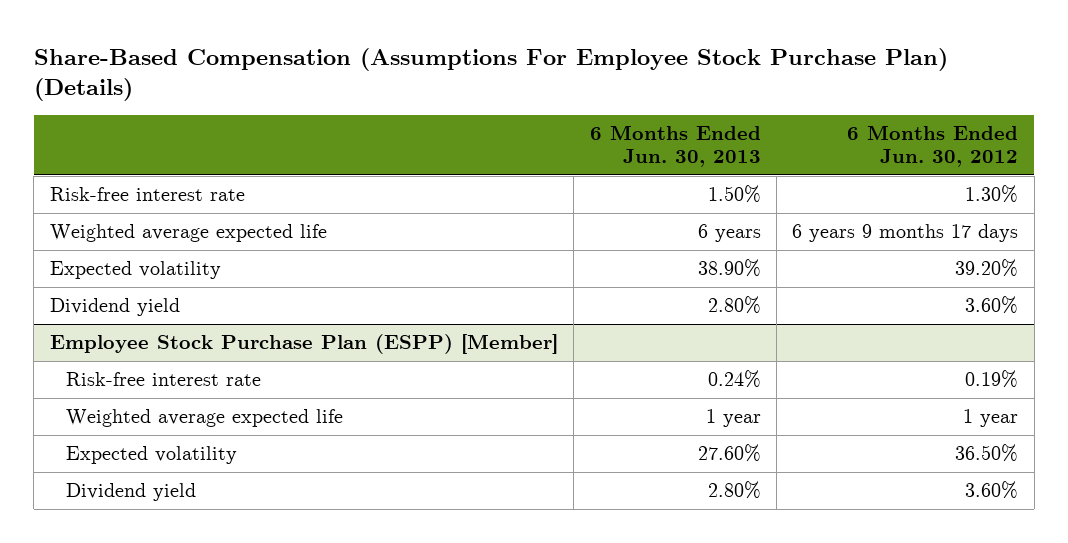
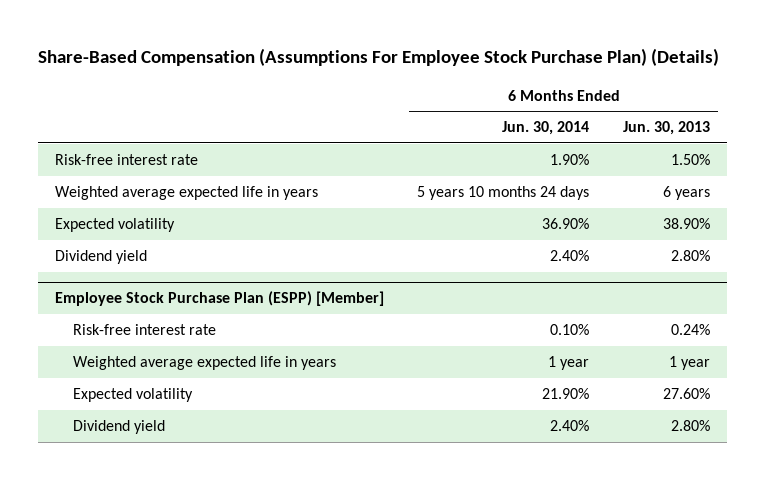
- | 6 Months Ended Jun. 30, 2013 | 6 Months Ended Jun. 30, 2012
+ | 6 Months Ended Jun. 30, 2014 | 6 Months Ended Jun. 30, 2013
- Weighted average expected life | 6 years | 6 years 9 months 17 days
+ Weighted average expected life in years | 5 years 10 months 24 days | 6 years
@ Employee Stock Purchase Plan (ESPP) [Member]
- Weighted average expected life | 1 year | 1 year
+ Weighted average expected life in years | 1 year | 1 year

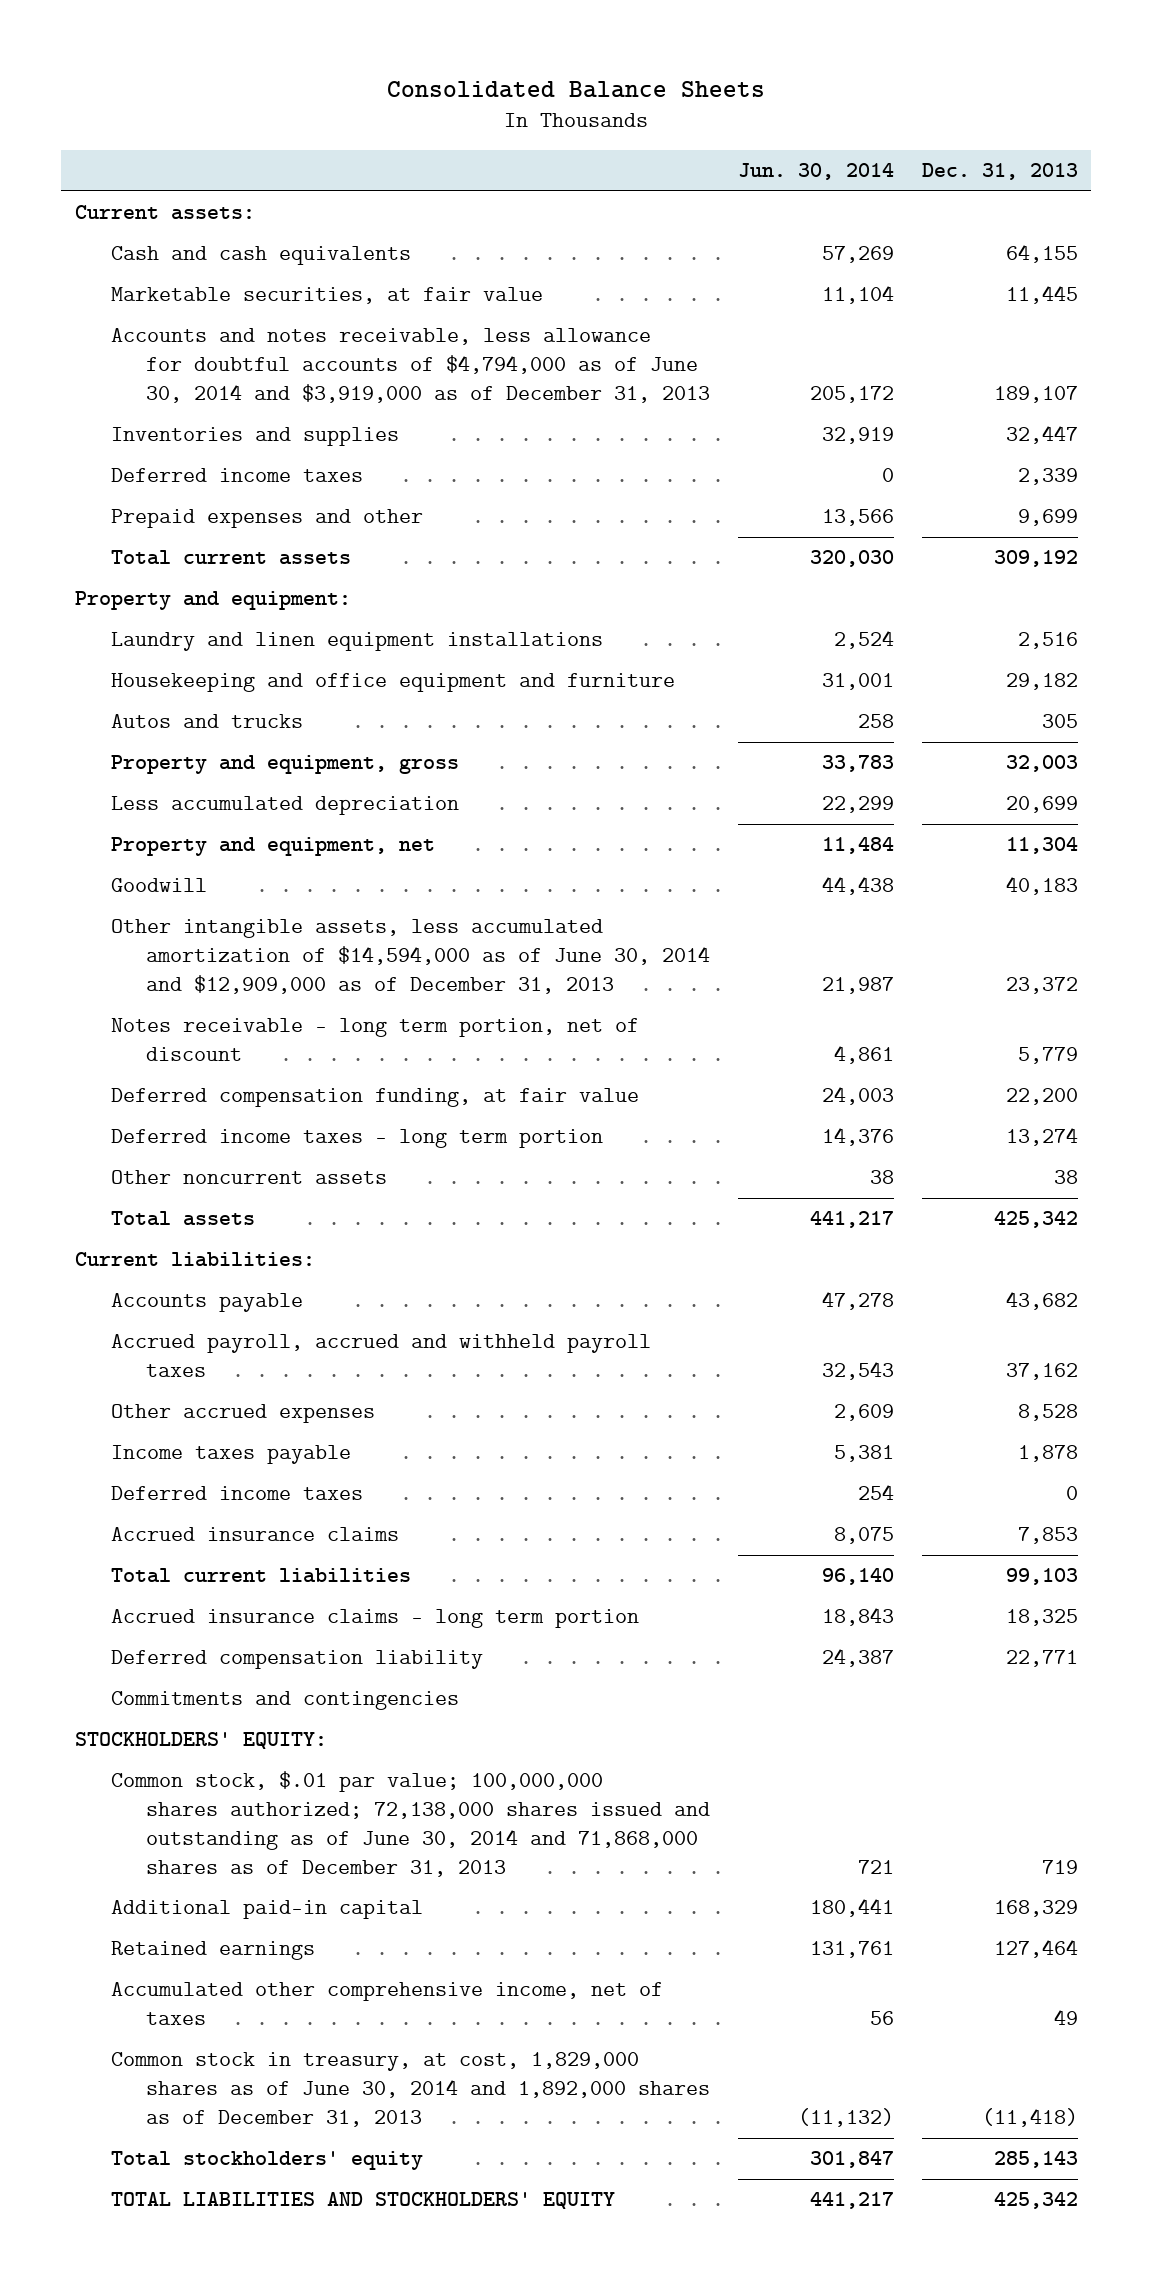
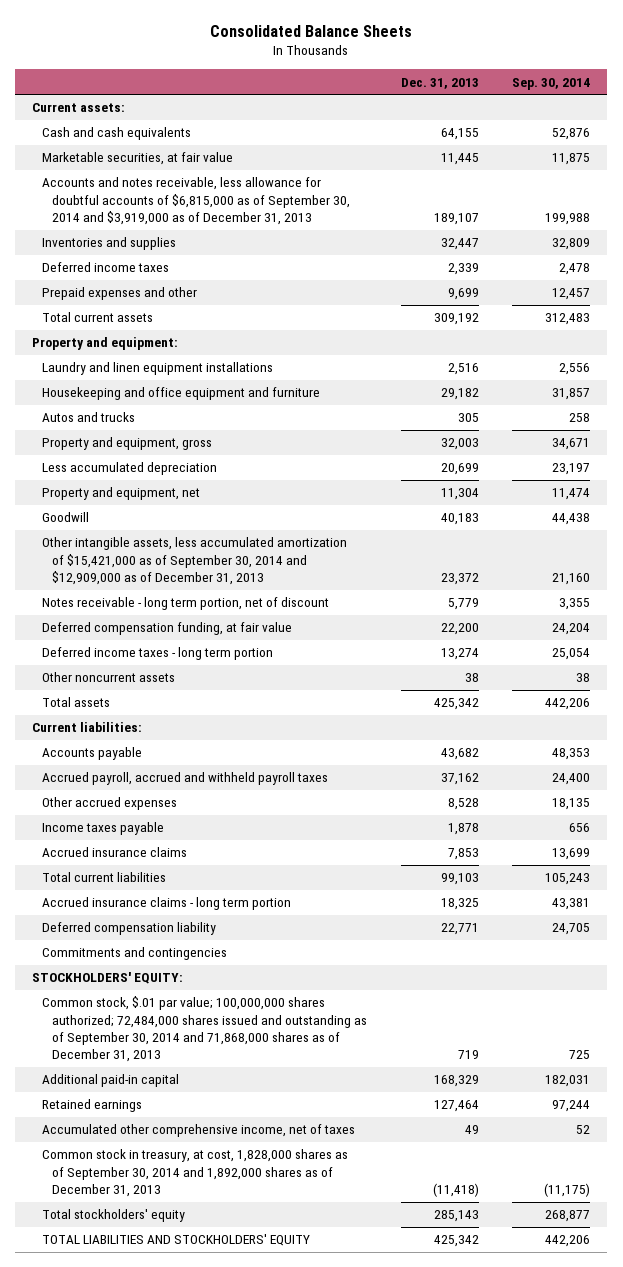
- | Jun. 30, 2014 | Dec. 31, 2013
+ | Dec. 31, 2013 | Sep. 30, 2014
- Accounts and notes receivable, less allowance for doubtful accounts of $4,794,000 as of June 30, 2014 and $3,919,000 as of December 31, 2013 | 205,172 | 189,107
+ Accounts and notes receivable, less allowance for doubtful accounts of $6,815,000 as of September 30, 2014 and $3,919,000 as of December 31, 2013 | 189,107 | 199,988
- Other intangible assets, less accumulated amortization of $14,594,000 as of June 30, 2014 and $12,909,000 as of December 31, 2013 | 21,987 | 23,372
+ Other intangible assets, less accumulated amortization of $15,421,000 as of September 30, 2014 and $12,909,000 as of December 31, 2013 | 23,372 | 21,160
- Deferred income taxes | 254 | 0
- Common stock, $.01 par value; 100,000,000 shares authorized; 72,138,000 shares issued and outstanding as of June 30, 2014 and 71,868,000 shares as of December 31, 2013 | 721 | 719
+ Common stock, $.01 par value; 100,000,000 shares authorized; 72,484,000 shares issued and outstanding as of September 30, 2014 and 71,868,000 shares as of December 31, 2013 | 719 | 725
- Common stock in treasury, at cost, 1,829,000 shares as of June 30, 2014 and 1,892,000 shares as of December 31, 2013 | (11,132) | (11,418)
+ Common stock in treasury, at cost, 1,828,000 shares as of September 30, 2014 and 1,892,000 shares as of December 31, 2013 | (11,418) | (11,175)

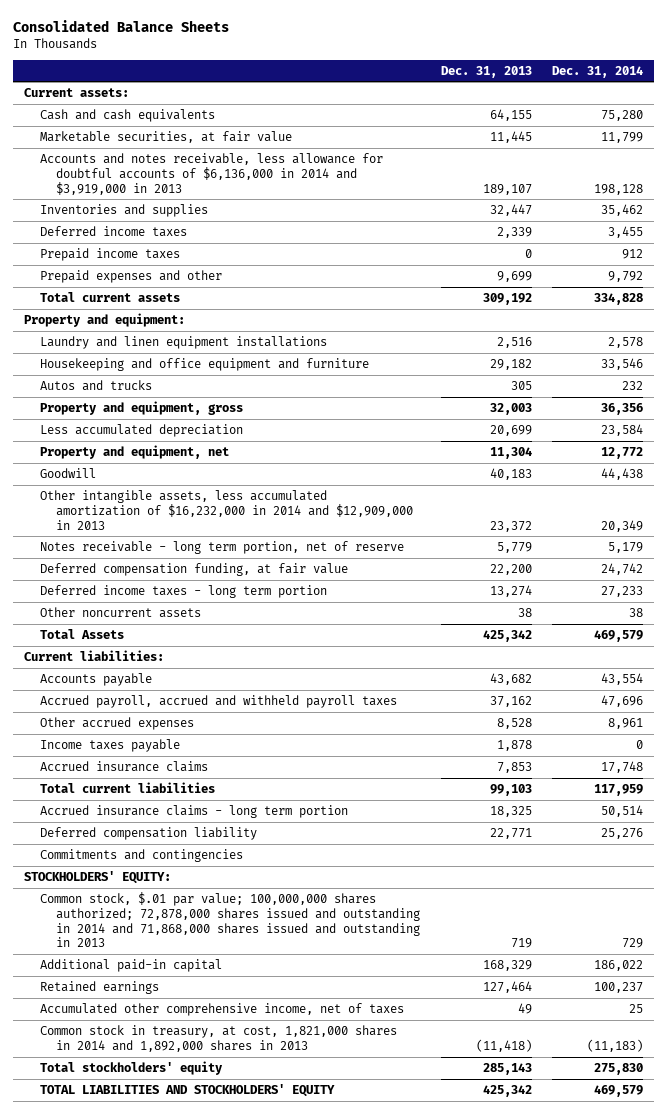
- | Dec. 31, 2013 | Sep. 30, 2014
+ | Dec. 31, 2013 | Dec. 31, 2014
- Accounts and notes receivable, less allowance for doubtful accounts of $6,815,000 as of September 30, 2014 and $3,919,000 as of December 31, 2013 | 189,107 | 199,988
+ Accounts and notes receivable, less allowance for doubtful accounts of $6,136,000 in 2014 and $3,919,000 in 2013 | 189,107 | 198,128
+ Prepaid income taxes | 0 | 912
- Other intangible assets, less accumulated amortization of $15,421,000 as of September 30, 2014 and $12,909,000 as of December 31, 2013 | 23,372 | 21,160
- Notes receivable - long term portion, net of discount | 5,779 | 3,355
+ Other intangible assets, less accumulated amortization of $16,232,000 in 2014 and $12,909,000 in 2013 | 23,372 | 20,349
+ Notes receivable - long term portion, net of reserve | 5,779 | 5,179
- Total assets | 425,342 | 442,206
+ Total Assets | 425,342 | 469,579
- Common stock, $.01 par value; 100,000,000 shares authorized; 72,484,000 shares issued and outstanding as of September 30, 2014 and 71,868,000 shares as of December 31, 2013 | 719 | 725
+ Common stock, $.01 par value; 100,000,000 shares authorized; 72,878,000 shares issued and outstanding in 2014 and 71,868,000 shares issued and outstanding in 2013 | 719 | 729
- Common stock in treasury, at cost, 1,828,000 shares as of September 30, 2014 and 1,892,000 shares as of December 31, 2013 | (11,418) | (11,175)
+ Common stock in treasury, at cost, 1,821,000 shares in 2014 and 1,892,000 shares in 2013 | (11,418) | (11,183)

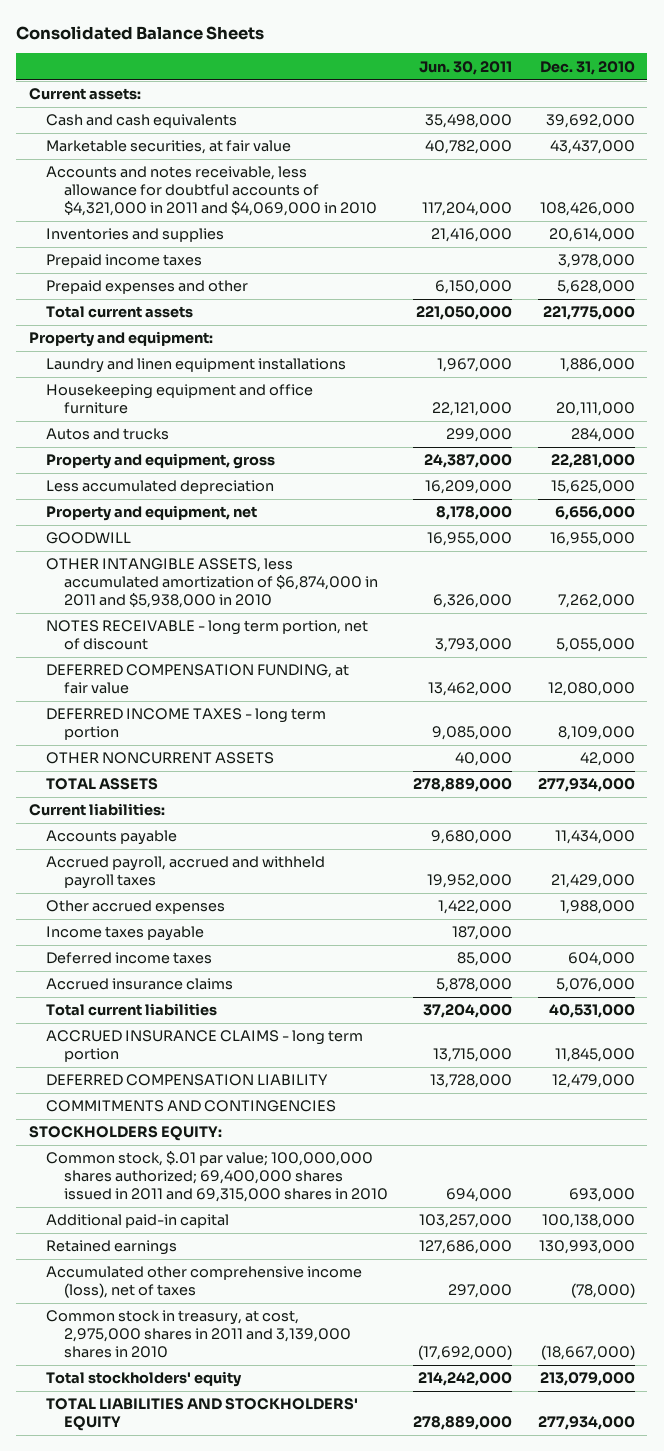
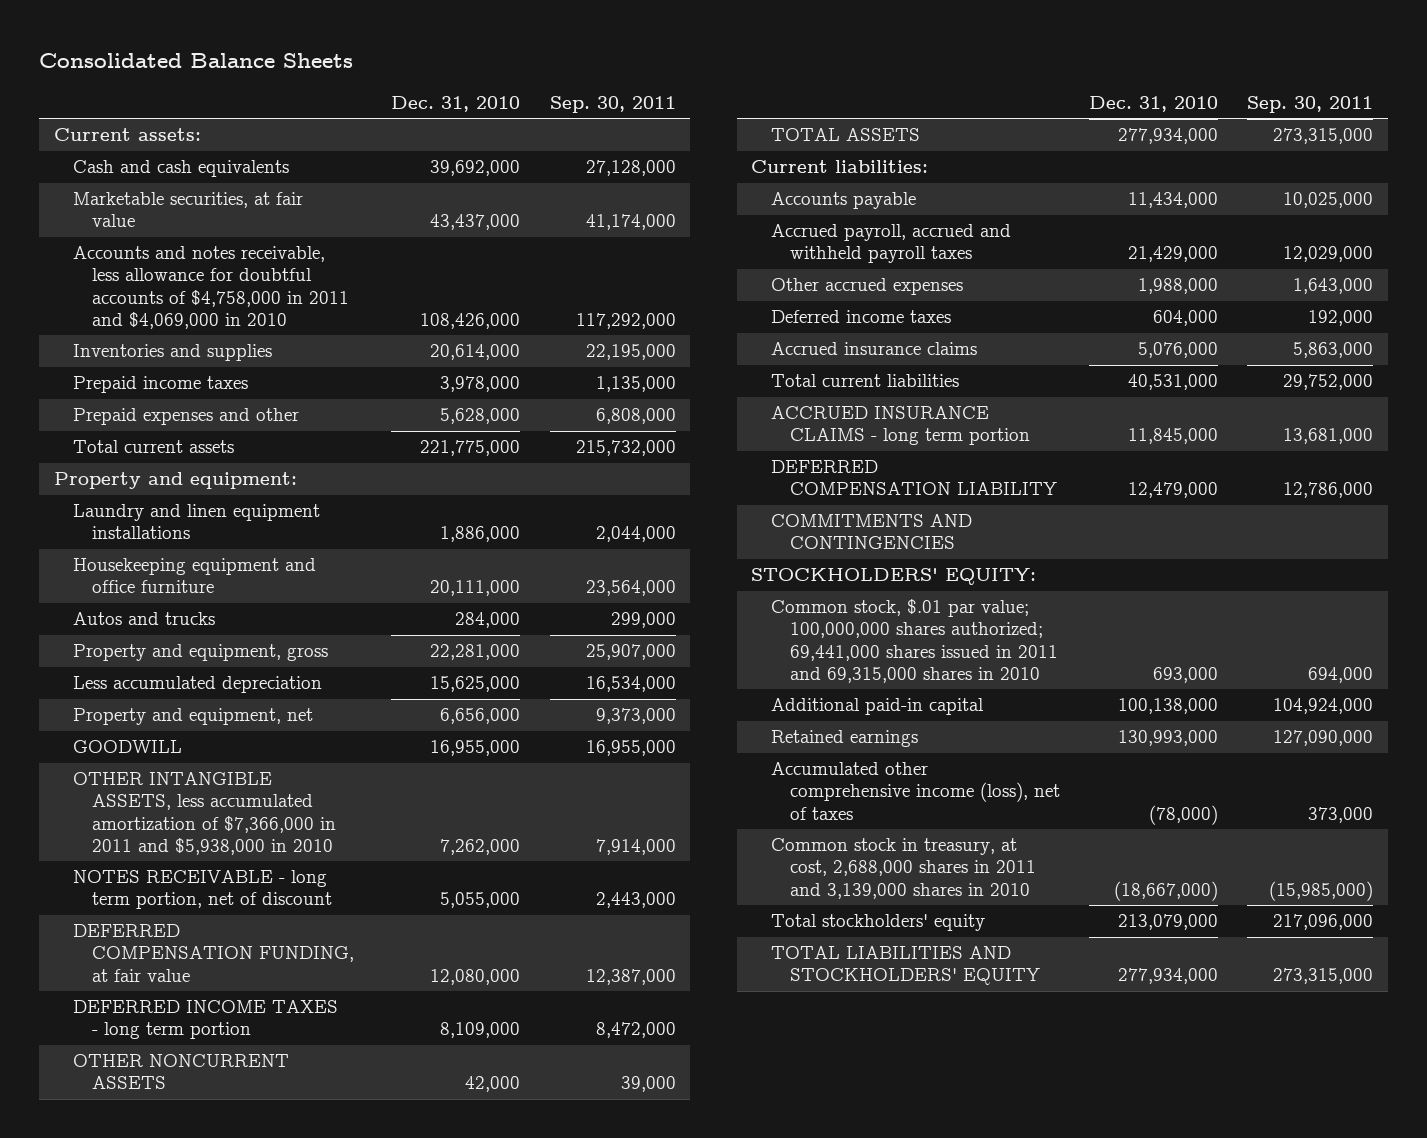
- | Jun. 30, 2011 | Dec. 31, 2010
+ | Dec. 31, 2010 | Sep. 30, 2011
- Accounts and notes receivable, less allowance for doubtful accounts of $4,321,000 in 2011 and $4,069,000 in 2010 | 117,204,000 | 108,426,000
+ Accounts and notes receivable, less allowance for doubtful accounts of $4,758,000 in 2011 and $4,069,000 in 2010 | 108,426,000 | 117,292,000
- OTHER INTANGIBLE ASSETS, less accumulated amortization of $6,874,000 in 2011 and $5,938,000 in 2010 | 6,326,000 | 7,262,000
+ OTHER INTANGIBLE ASSETS, less accumulated amortization of $7,366,000 in 2011 and $5,938,000 in 2010 | 7,262,000 | 7,914,000
- Income taxes payable | 187,000 |
- STOCKHOLDERS EQUITY:
- Common stock, $.01 par value; 100,000,000 shares authorized; 69,400,000 shares issued in 2011 and 69,315,000 shares in 2010 | 694,000 | 693,000
+ STOCKHOLDERS' EQUITY:
+ Common stock, $.01 par value; 100,000,000 shares authorized; 69,441,000 shares issued in 2011 and 69,315,000 shares in 2010 | 693,000 | 694,000
- Common stock in treasury, at cost, 2,975,000 shares in 2011 and 3,139,000 shares in 2010 | (17,692,000) | (18,667,000)
+ Common stock in treasury, at cost, 2,688,000 shares in 2011 and 3,139,000 shares in 2010 | (18,667,000) | (15,985,000)

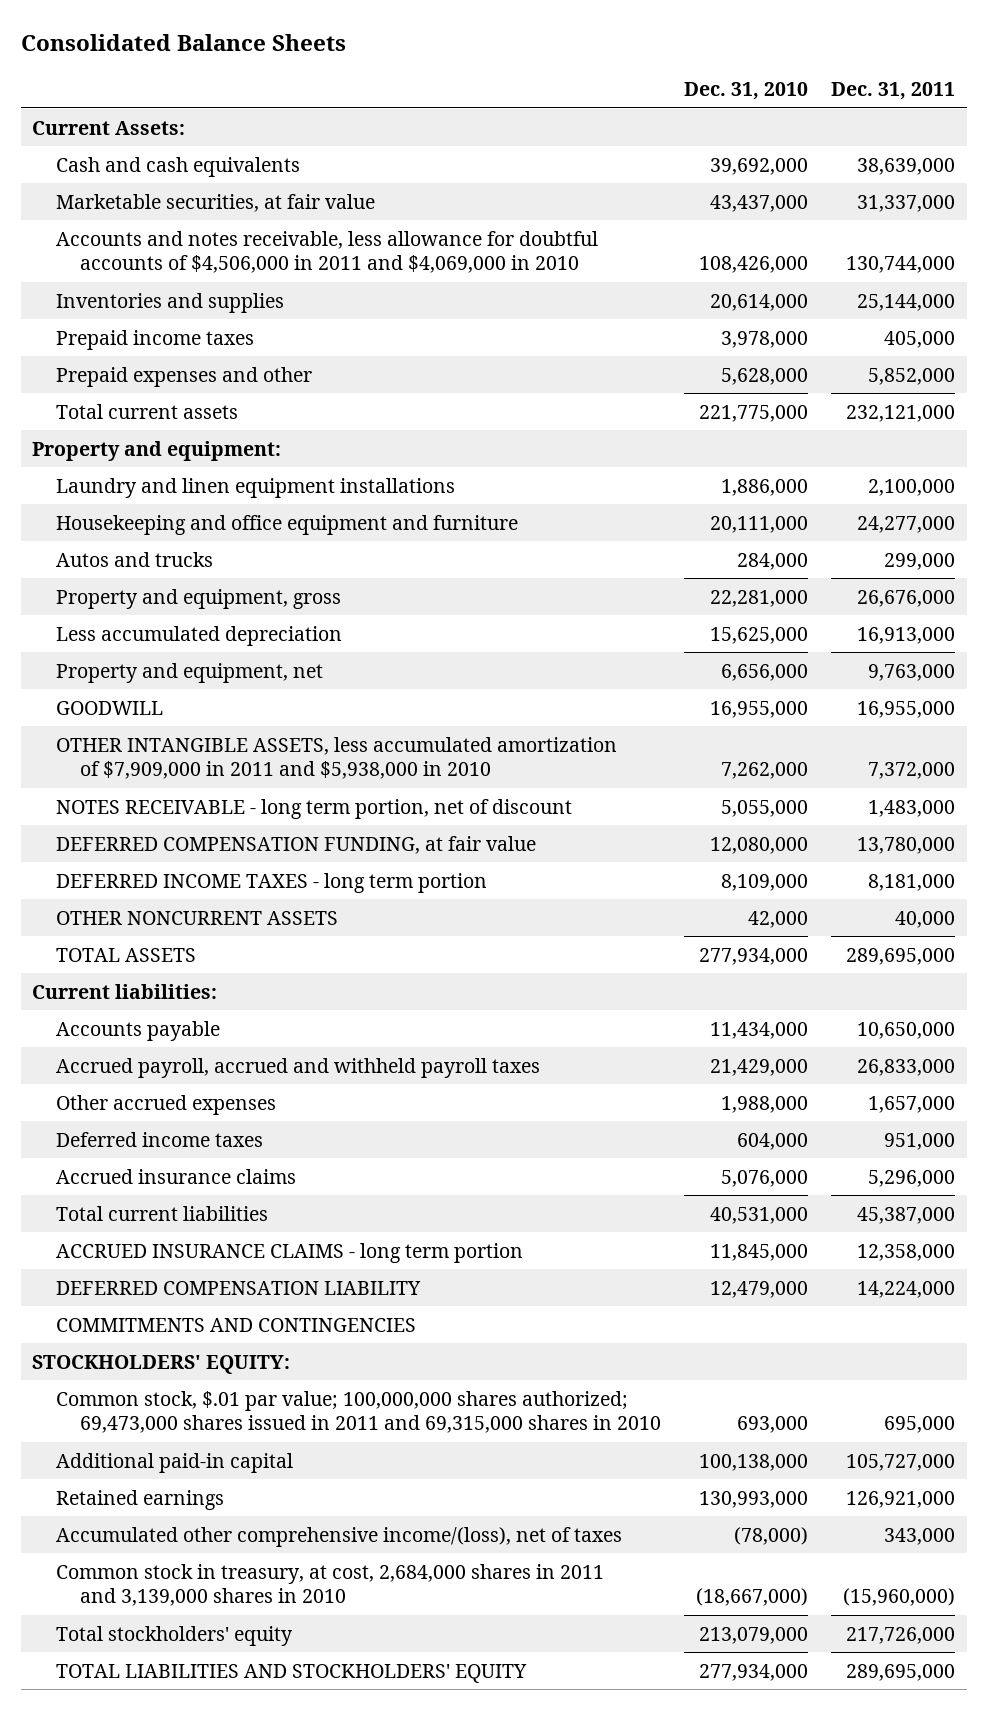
- | Dec. 31, 2010 | Sep. 30, 2011
+ | Dec. 31, 2010 | Dec. 31, 2011
- Current assets:
+ Current Assets:
- Accounts and notes receivable, less allowance for doubtful accounts of $4,758,000 in 2011 and $4,069,000 in 2010 | 108,426,000 | 117,292,000
+ Accounts and notes receivable, less allowance for doubtful accounts of $4,506,000 in 2011 and $4,069,000 in 2010 | 108,426,000 | 130,744,000
- Housekeeping equipment and office furniture | 20,111,000 | 23,564,000
+ Housekeeping and office equipment and furniture | 20,111,000 | 24,277,000
- OTHER INTANGIBLE ASSETS, less accumulated amortization of $7,366,000 in 2011 and $5,938,000 in 2010 | 7,262,000 | 7,914,000
+ OTHER INTANGIBLE ASSETS, less accumulated amortization of $7,909,000 in 2011 and $5,938,000 in 2010 | 7,262,000 | 7,372,000
- Common stock, $.01 par value; 100,000,000 shares authorized; 69,441,000 shares issued in 2011 and 69,315,000 shares in 2010 | 693,000 | 694,000
+ Common stock, $.01 par value; 100,000,000 shares authorized; 69,473,000 shares issued in 2011 and 69,315,000 shares in 2010 | 693,000 | 695,000
- Accumulated other comprehensive income (loss), net of taxes | (78,000) | 373,000
- Common stock in treasury, at cost, 2,688,000 shares in 2011 and 3,139,000 shares in 2010 | (18,667,000) | (15,985,000)
+ Accumulated other comprehensive income/(loss), net of taxes | (78,000) | 343,000
+ Common stock in treasury, at cost, 2,684,000 shares in 2011 and 3,139,000 shares in 2010 | (18,667,000) | (15,960,000)

